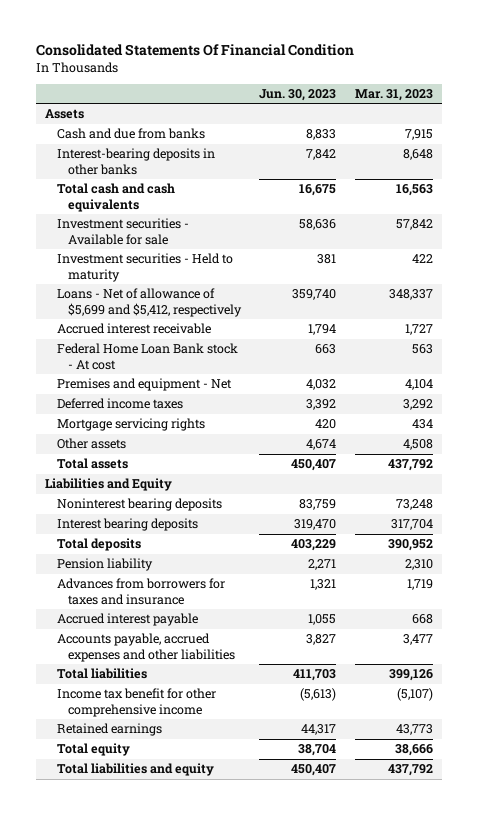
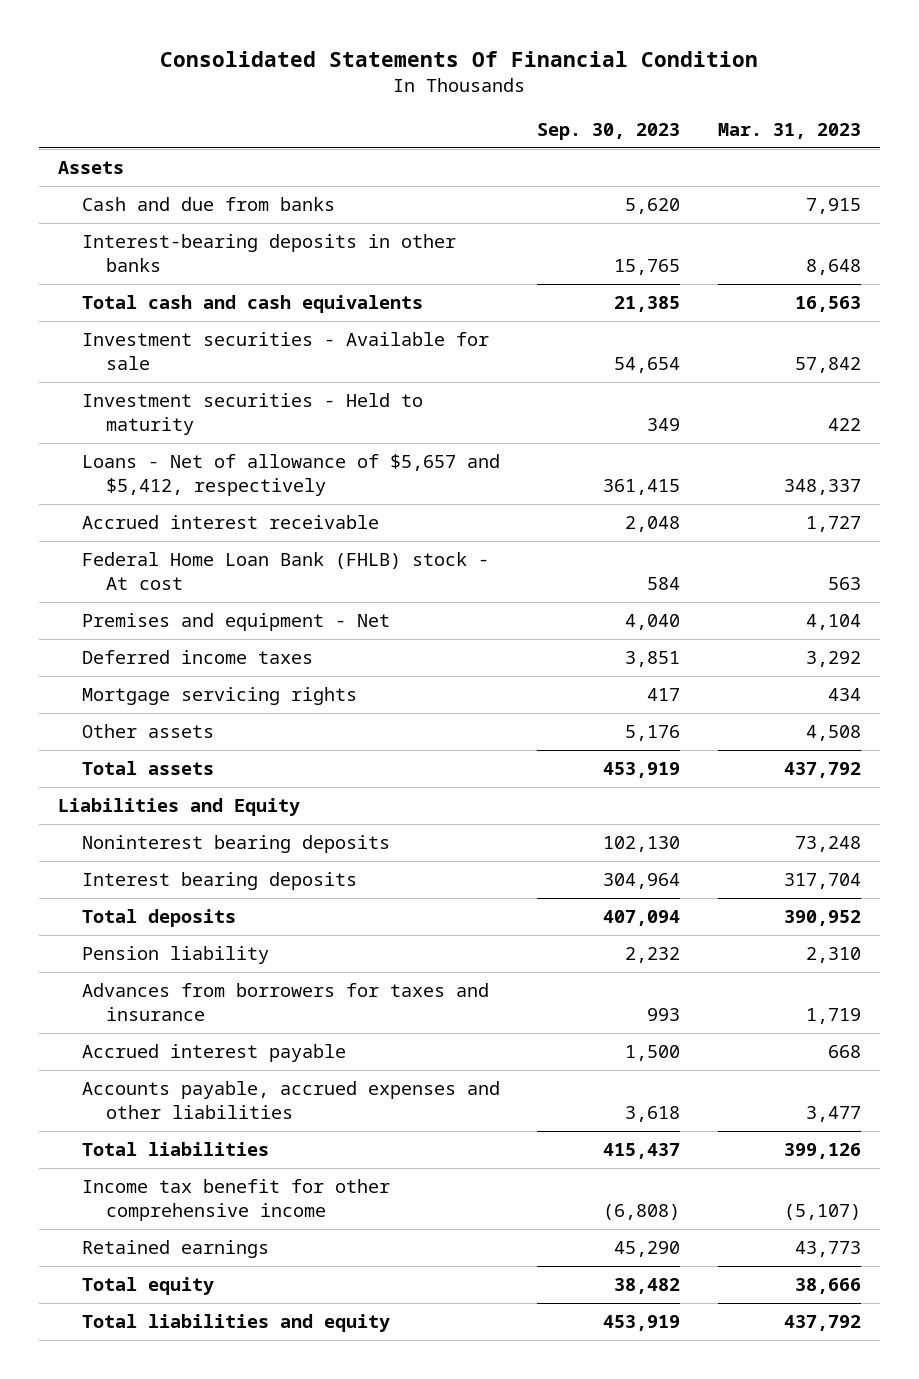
- | Jun. 30, 2023 | Mar. 31, 2023
+ | Sep. 30, 2023 | Mar. 31, 2023
- Loans - Net of allowance of $5,699 and $5,412, respectively | 359,740 | 348,337
+ Loans - Net of allowance of $5,657 and $5,412, respectively | 361,415 | 348,337
- Federal Home Loan Bank stock - At cost | 663 | 563
+ Federal Home Loan Bank (FHLB) stock - At cost | 584 | 563

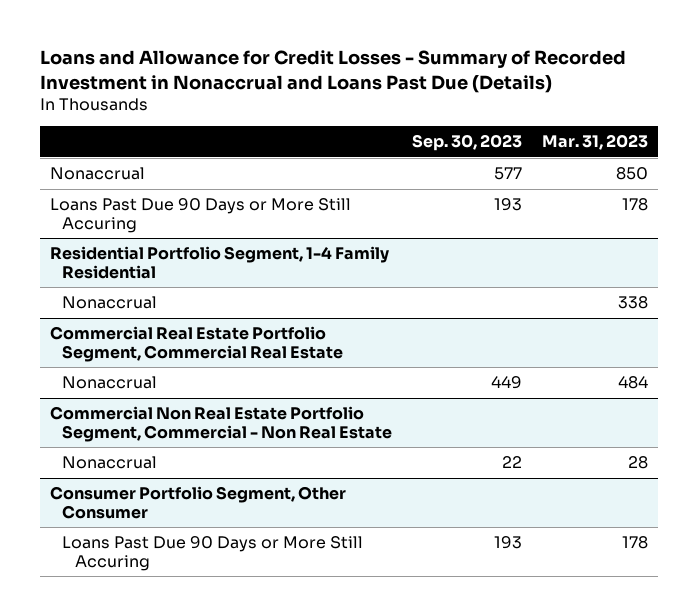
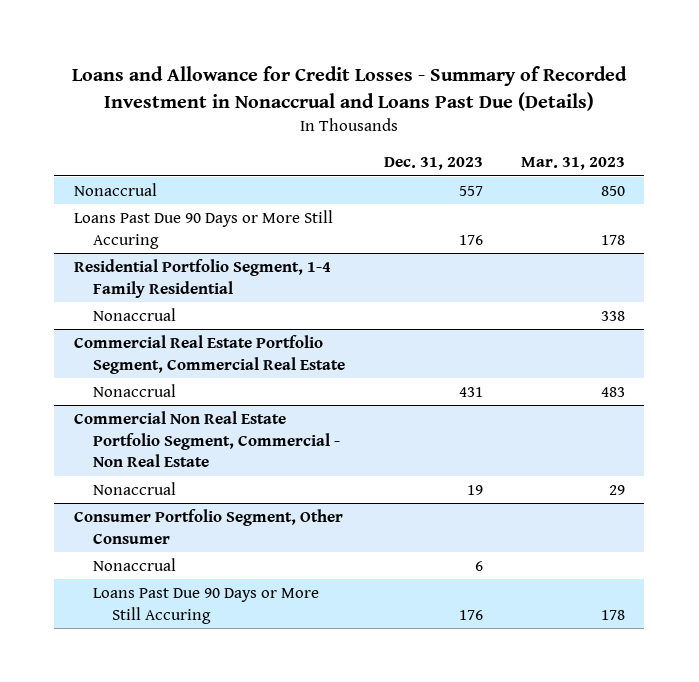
- | Sep. 30, 2023 | Mar. 31, 2023
+ | Dec. 31, 2023 | Mar. 31, 2023
@ Commercial Real Estate Portfolio Segment, Commercial Real Estate
- Nonaccrual | 449 | 484
+ Nonaccrual | 431 | 483
@ Commercial Non Real Estate Portfolio Segment, Commercial - Non Real Estate
- Nonaccrual | 22 | 28
+ Nonaccrual | 19 | 29
@ Consumer Portfolio Segment, Other Consumer
+ Nonaccrual | 6 |

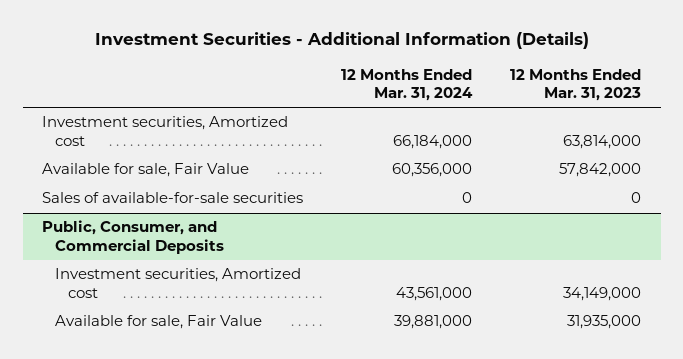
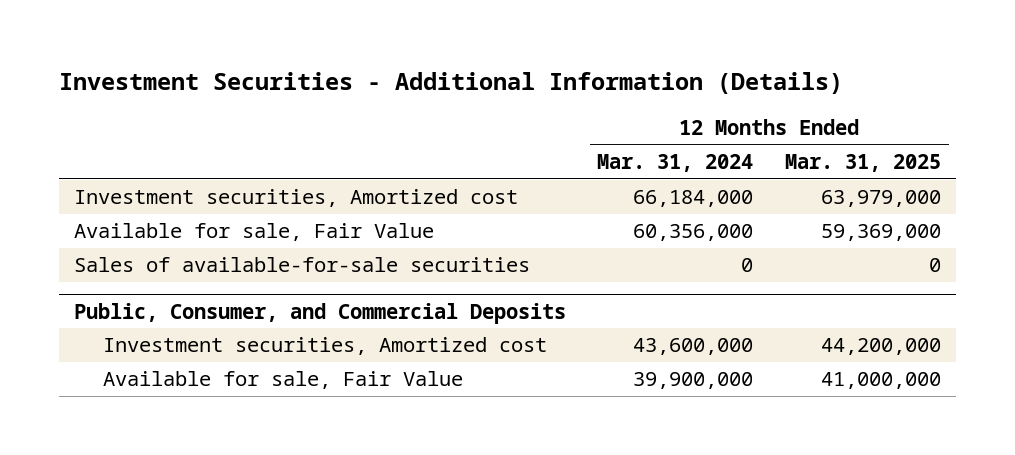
- | 12 Months Ended Mar. 31, 2024 | 12 Months Ended Mar. 31, 2023
+ | 12 Months Ended Mar. 31, 2024 | 12 Months Ended Mar. 31, 2025
@ Public, Consumer, and Commercial Deposits
- Investment securities, Amortized cost | 43,561,000 | 34,149,000
- Available for sale, Fair Value | 39,881,000 | 31,935,000
+ Investment securities, Amortized cost | 43,600,000 | 44,200,000
+ Available for sale, Fair Value | 39,900,000 | 41,000,000

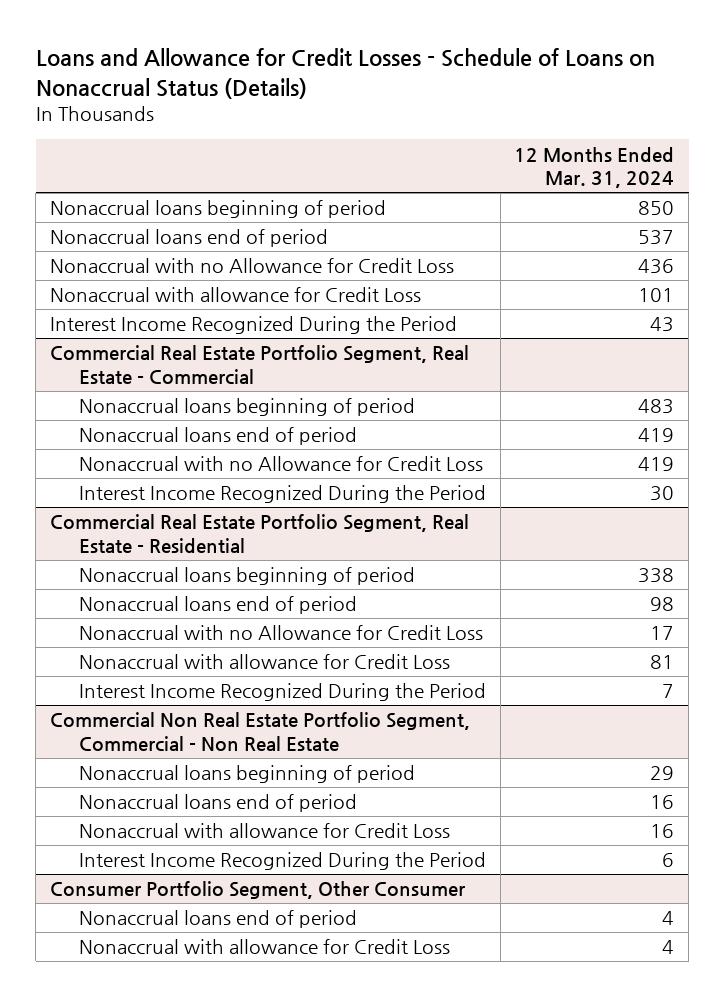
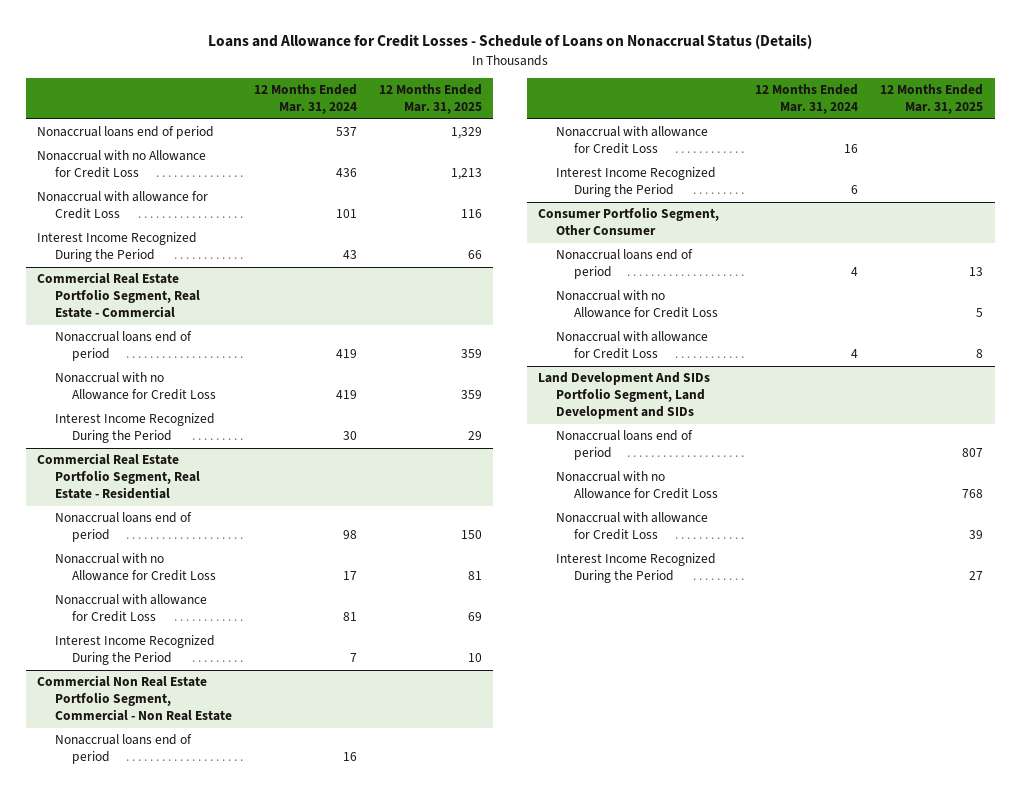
- | 12 Months Ended Mar. 31, 2024
+ | 12 Months Ended Mar. 31, 2024 | 12 Months Ended Mar. 31, 2025
- Nonaccrual loans beginning of period | 850
@ Commercial Real Estate Portfolio Segment, Real Estate - Commercial
- Nonaccrual loans beginning of period | 483
@ Commercial Real Estate Portfolio Segment, Real Estate - Residential
- Nonaccrual loans beginning of period | 338
@ Commercial Non Real Estate Portfolio Segment, Commercial - Non Real Estate
- Nonaccrual loans beginning of period | 29
@ Consumer Portfolio Segment, Other Consumer
+ Nonaccrual with no Allowance for Credit Loss | | 5
+ Land Development And SIDs Portfolio Segment, Land Development and SIDs
+ Nonaccrual loans end of period | | 807
+ Nonaccrual with no Allowance for Credit Loss | | 768
+ Nonaccrual with allowance for Credit Loss | | 39
+ Interest Income Recognized During the Period | | 27

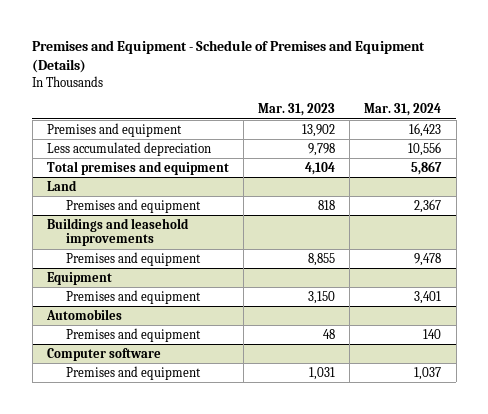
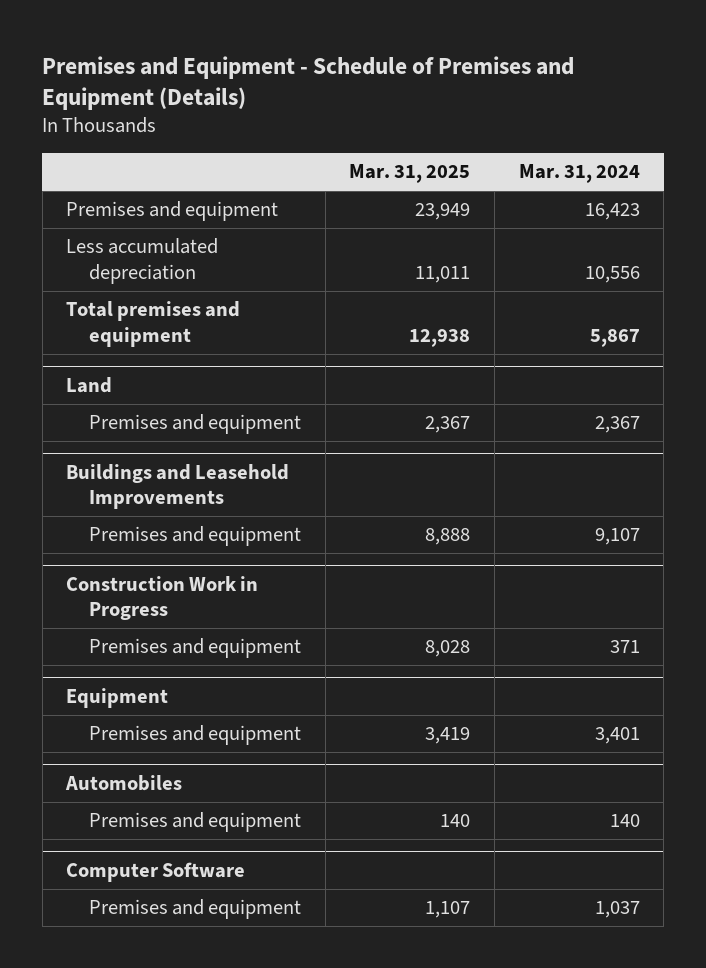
- | Mar. 31, 2023 | Mar. 31, 2024
+ | Mar. 31, 2025 | Mar. 31, 2024
- Buildings and leasehold improvements
- Premises and equipment | 8,855 | 9,478
+ Buildings and Leasehold Improvements
+ Premises and equipment | 8,888 | 9,107
+ Construction Work in Progress
+ Premises and equipment | 8,028 | 371
- Computer software
+ Computer Software

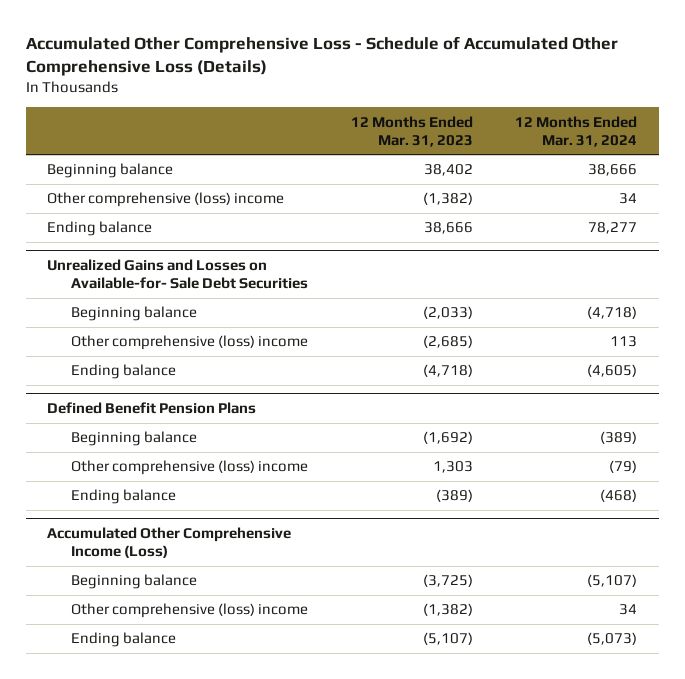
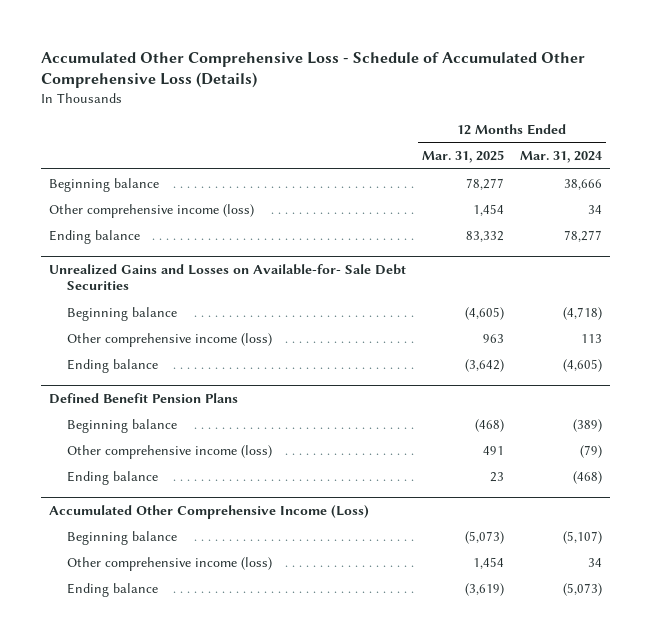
- | 12 Months Ended Mar. 31, 2023 | 12 Months Ended Mar. 31, 2024
+ | 12 Months Ended Mar. 31, 2025 | 12 Months Ended Mar. 31, 2024
- Other comprehensive (loss) income | (1,382) | 34
+ Other comprehensive income (loss) | 1,454 | 34
@ Unrealized Gains and Losses on Available-for- Sale Debt Securities
- Other comprehensive (loss) income | (2,685) | 113
+ Other comprehensive income (loss) | 963 | 113
@ Defined Benefit Pension Plans
- Other comprehensive (loss) income | 1,303 | (79)
+ Other comprehensive income (loss) | 491 | (79)
@ Accumulated Other Comprehensive Income (Loss)
- Other comprehensive (loss) income | (1,382) | 34
+ Other comprehensive income (loss) | 1,454 | 34

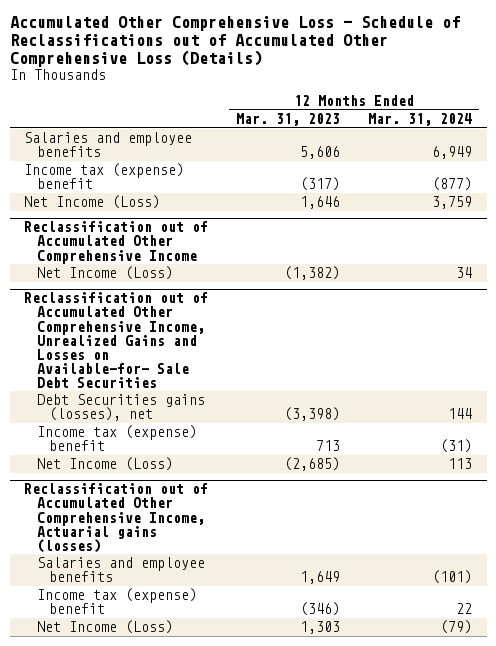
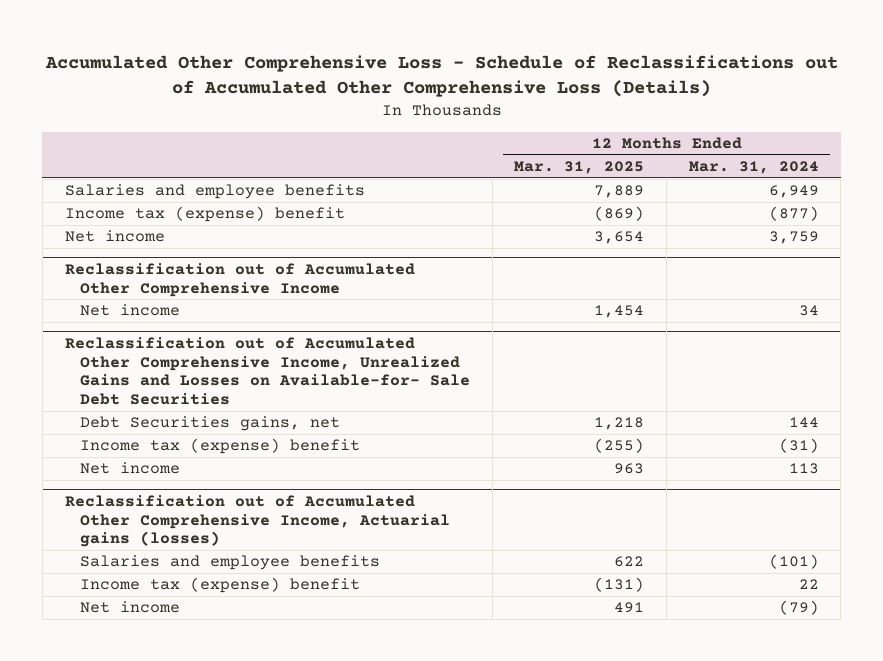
- | 12 Months Ended Mar. 31, 2023 | 12 Months Ended Mar. 31, 2024
+ | 12 Months Ended Mar. 31, 2025 | 12 Months Ended Mar. 31, 2024
- Net Income (Loss) | 1,646 | 3,759
+ Net income | 3,654 | 3,759
@ Reclassification out of Accumulated Other Comprehensive Income
- Net Income (Loss) | (1,382) | 34
+ Net income | 1,454 | 34
@ Reclassification out of Accumulated Other Comprehensive Income, Unrealized Gains and Losses on Available-for- Sale Debt Securities
- Debt Securities gains (losses), net | (3,398) | 144
+ Debt Securities gains, net | 1,218 | 144
- Net Income (Loss) | (2,685) | 113
+ Net income | 963 | 113
@ Reclassification out of Accumulated Other Comprehensive Income, Actuarial gains (losses)
- Net Income (Loss) | 1,303 | (79)
+ Net income | 491 | (79)

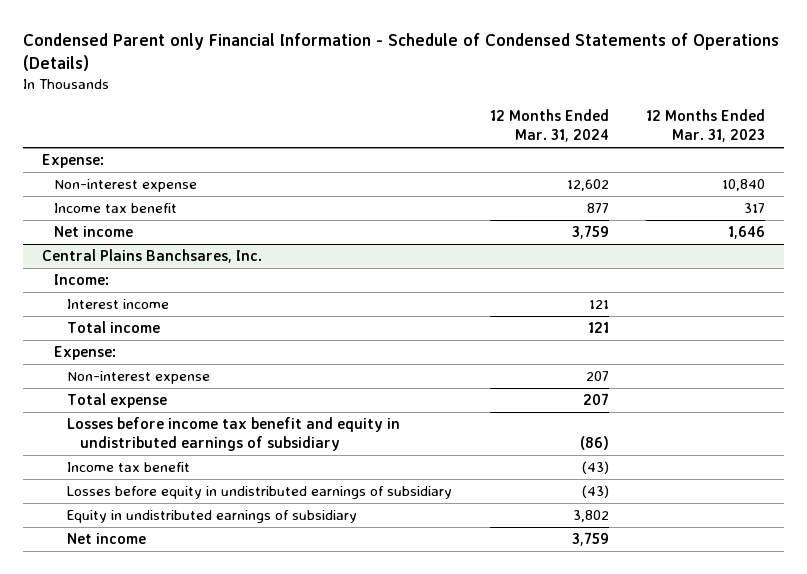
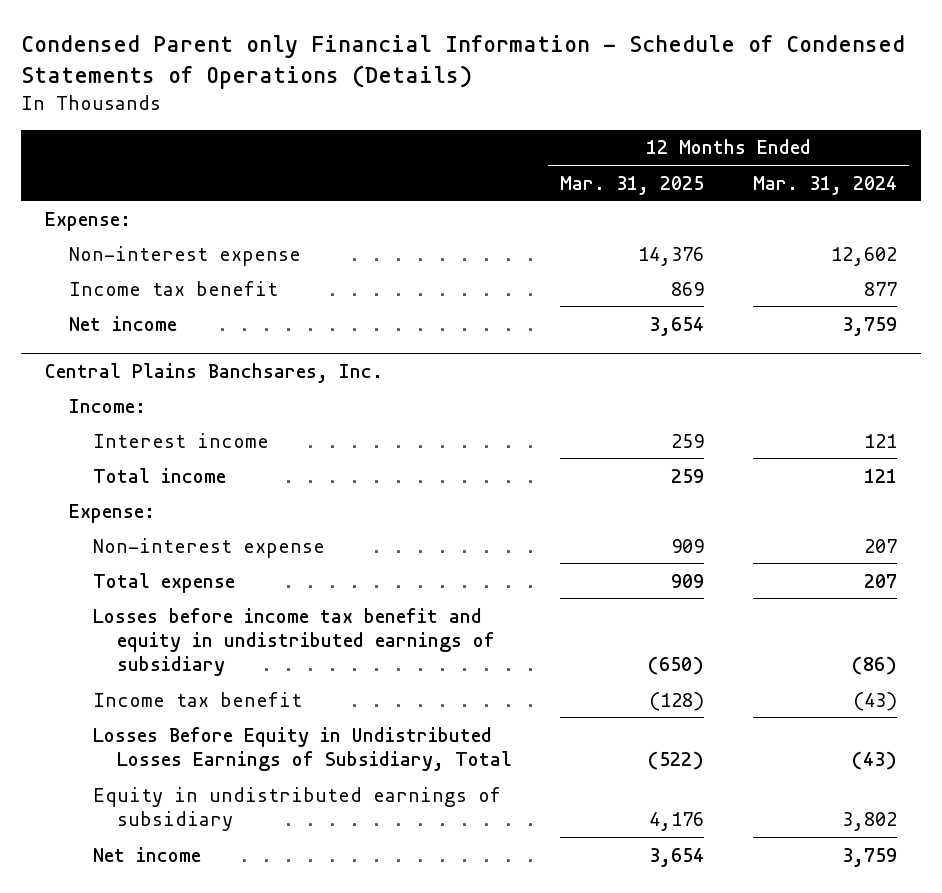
- | 12 Months Ended Mar. 31, 2024 | 12 Months Ended Mar. 31, 2023
+ | 12 Months Ended Mar. 31, 2025 | 12 Months Ended Mar. 31, 2024
@ Central Plains Banchsares, Inc.
- Losses before equity in undistributed earnings of subsidiary | (43) |
+ Losses Before Equity in Undistributed Losses Earnings of Subsidiary, Total | (522) | (43)

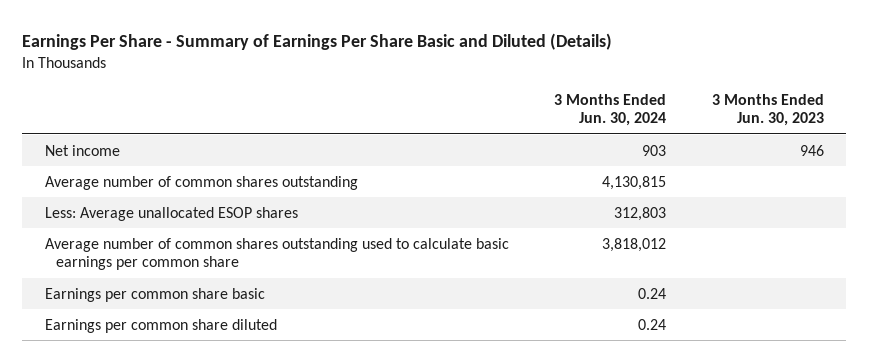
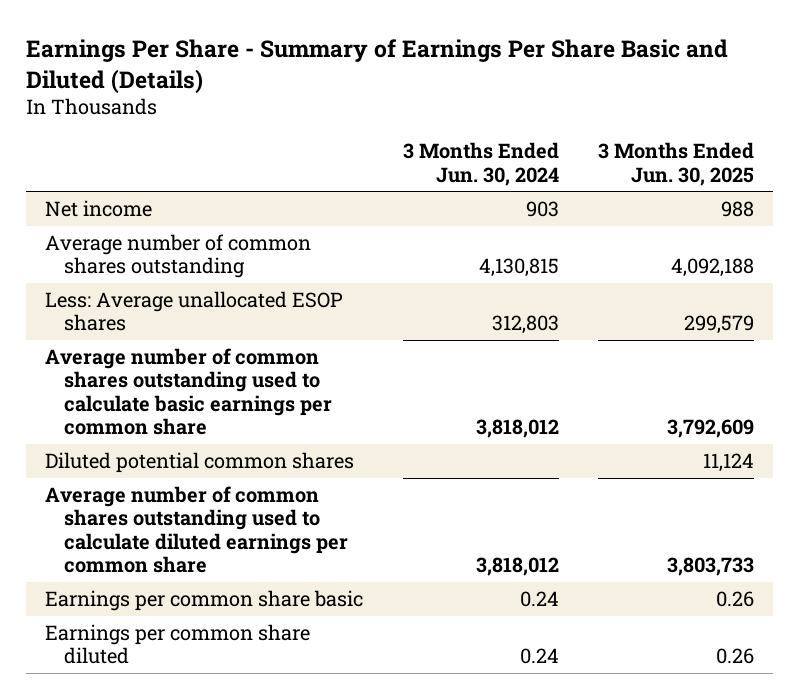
- | 3 Months Ended Jun. 30, 2024 | 3 Months Ended Jun. 30, 2023
+ | 3 Months Ended Jun. 30, 2024 | 3 Months Ended Jun. 30, 2025
+ Diluted potential common shares | | 11,124
+ Average number of common shares outstanding used to calculate diluted earnings per common share | 3,818,012 | 3,803,733

